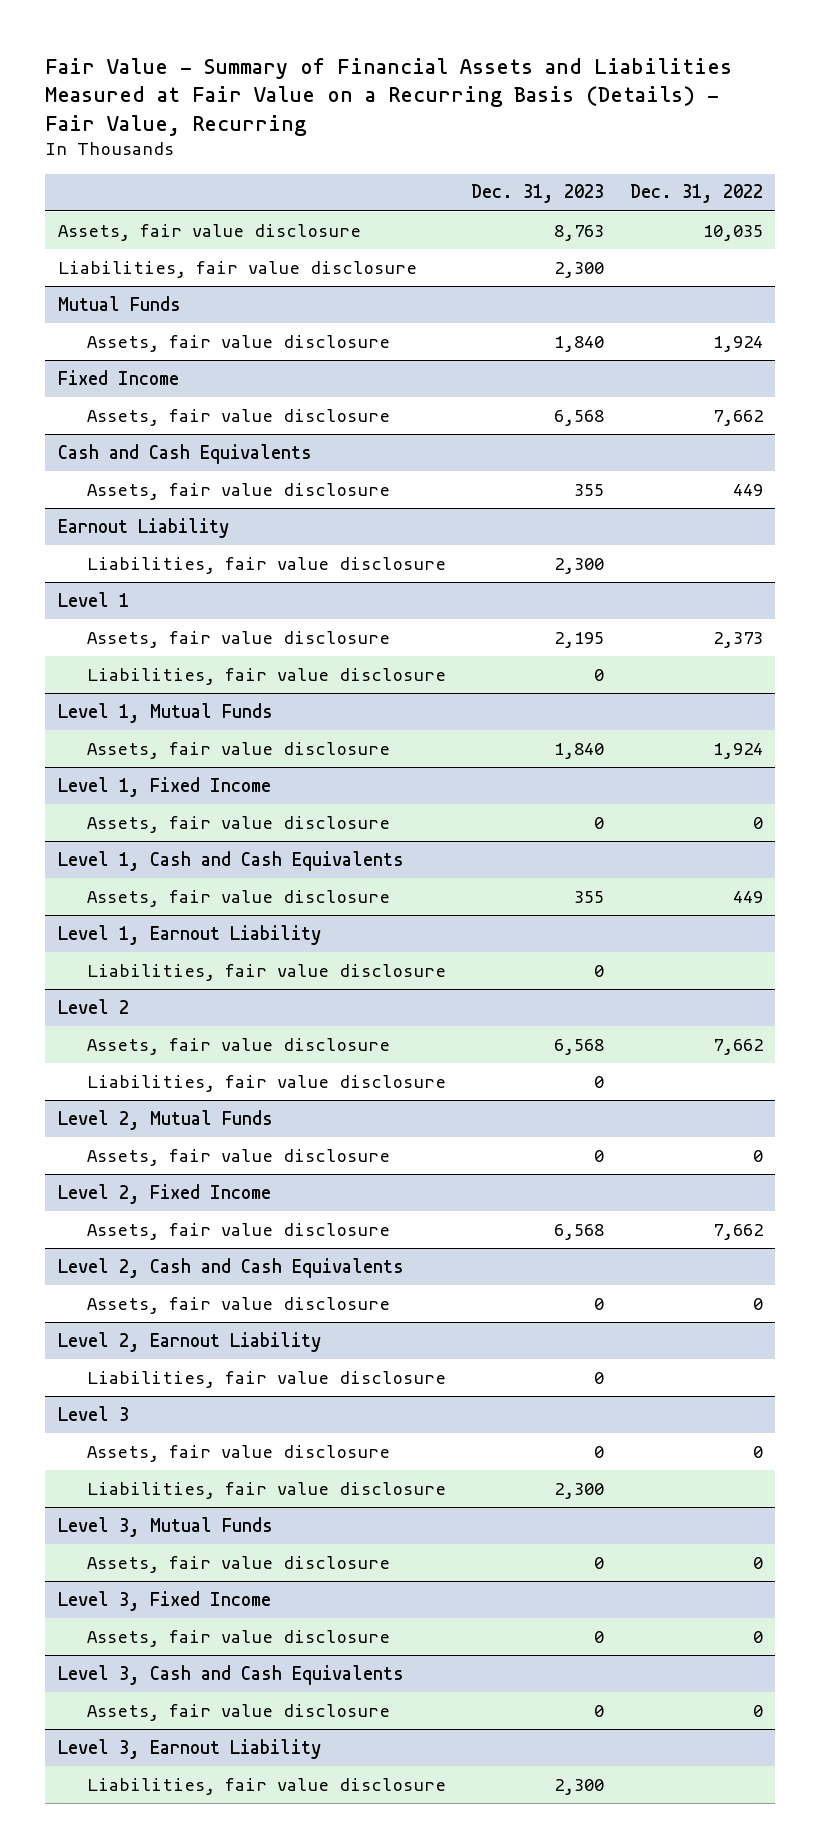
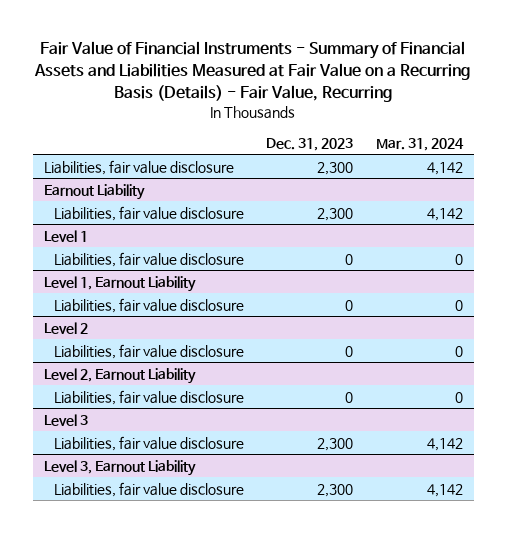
- Fair Value - Summary of Financial Assets and Liabilities Measured at Fair Value on a Recurring Basis (Details) - Fair Value, Recurring
+ Fair Value of Financial Instruments - Summary of Financial Assets and Liabilities Measured at Fair Value on a Recurring Basis (Details) - Fair Value, Recurring
- | Dec. 31, 2023 | Dec. 31, 2022
+ | Dec. 31, 2023 | Mar. 31, 2024
- Assets, fair value disclosure | 8,763 | 10,035
- Mutual Funds
- Assets, fair value disclosure | 1,840 | 1,924
- Fixed Income
- Assets, fair value disclosure | 6,568 | 7,662
- Cash and Cash Equivalents
- Assets, fair value disclosure | 355 | 449
@ Level 1
- Assets, fair value disclosure | 2,195 | 2,373
- Level 1, Mutual Funds
- Assets, fair value disclosure | 1,840 | 1,924
- Level 1, Fixed Income
- Assets, fair value disclosure | 0 | 0
- Level 1, Cash and Cash Equivalents
- Assets, fair value disclosure | 355 | 449
@ Level 2
- Assets, fair value disclosure | 6,568 | 7,662
- Level 2, Mutual Funds
- Assets, fair value disclosure | 0 | 0
- Level 2, Fixed Income
- Assets, fair value disclosure | 6,568 | 7,662
- Level 2, Cash and Cash Equivalents
- Assets, fair value disclosure | 0 | 0
@ Level 3
- Assets, fair value disclosure | 0 | 0
- Level 3, Mutual Funds
- Assets, fair value disclosure | 0 | 0
- Level 3, Fixed Income
- Assets, fair value disclosure | 0 | 0
- Level 3, Cash and Cash Equivalents
- Assets, fair value disclosure | 0 | 0

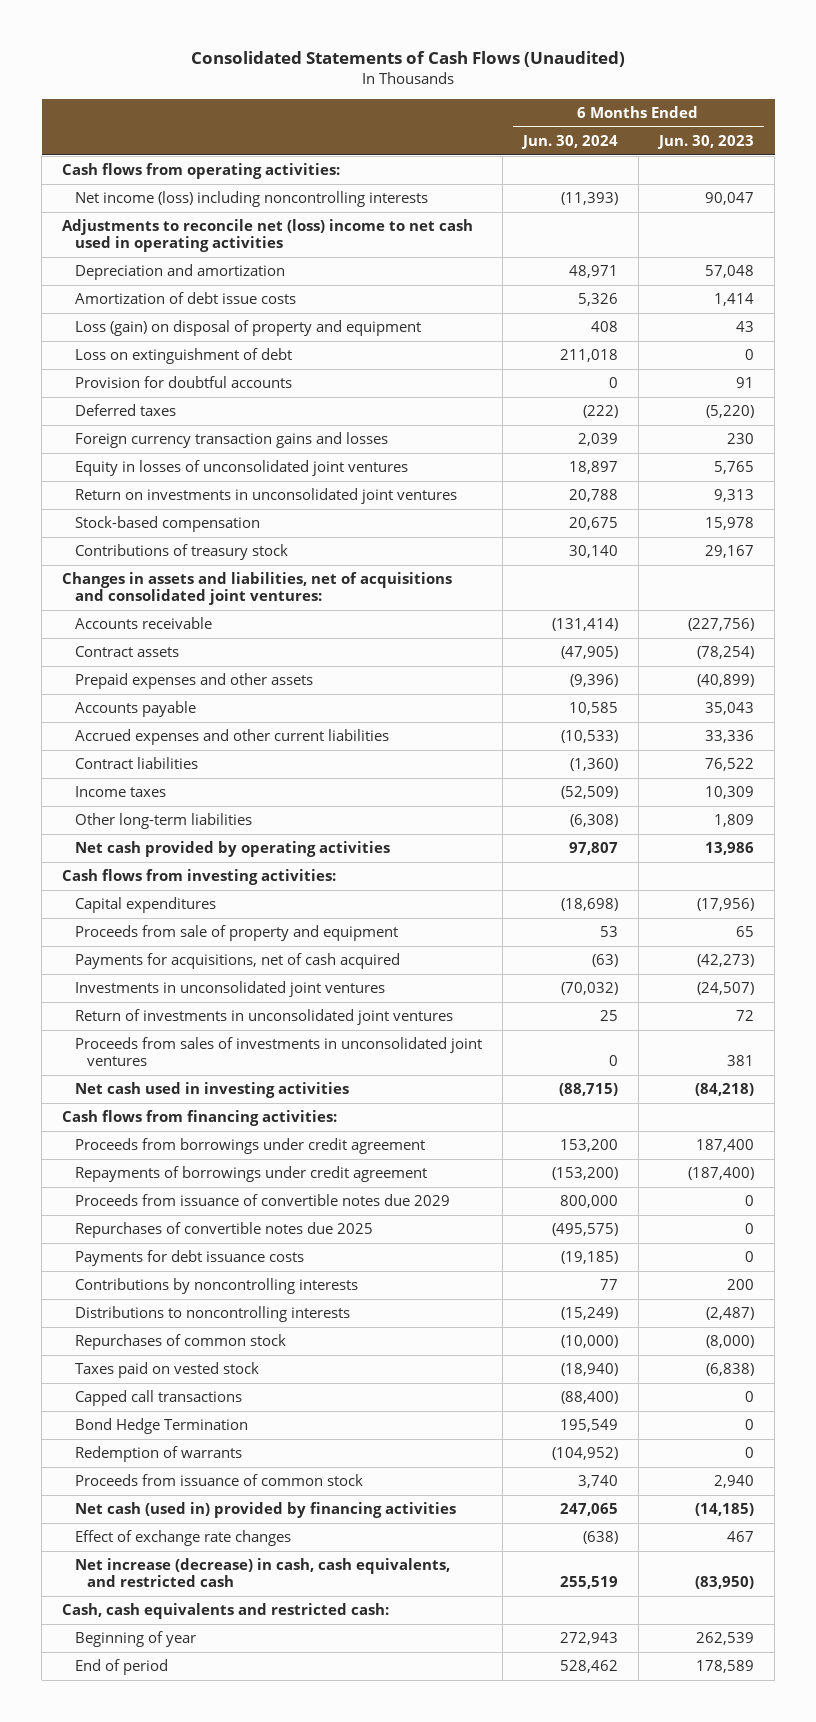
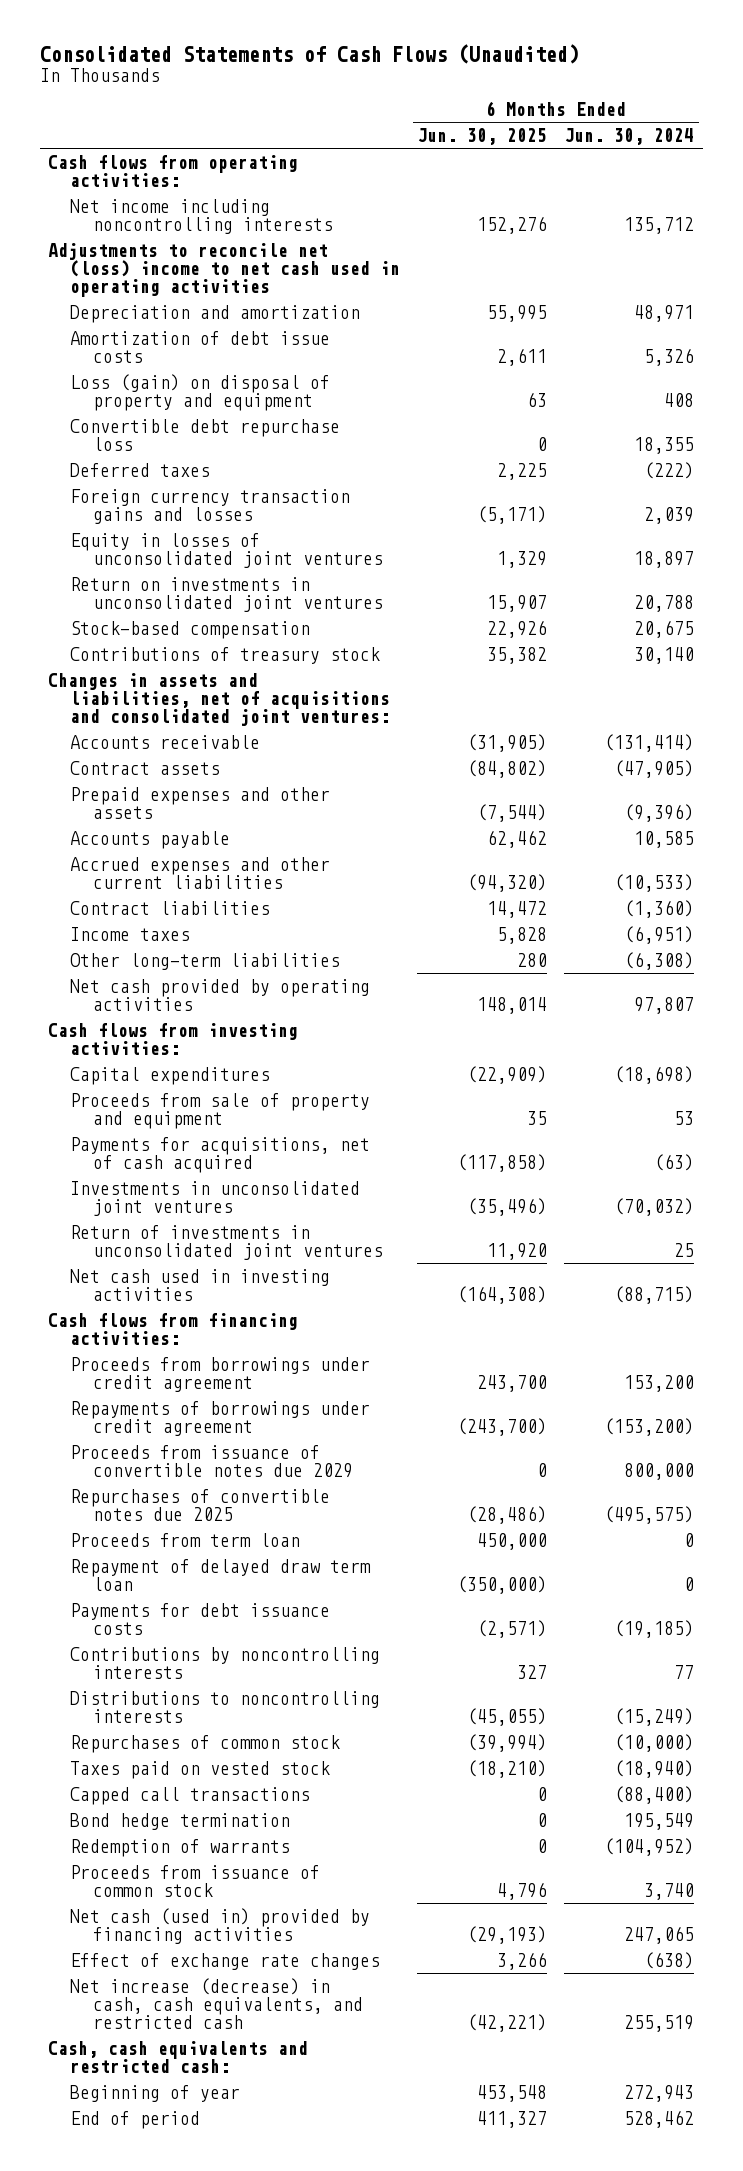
- | 6 Months Ended Jun. 30, 2024 | 6 Months Ended Jun. 30, 2023
+ | 6 Months Ended Jun. 30, 2025 | 6 Months Ended Jun. 30, 2024
- Net income (loss) including noncontrolling interests | (11,393) | 90,047
+ Net income including noncontrolling interests | 152,276 | 135,712
- Loss on extinguishment of debt | 211,018 | 0
- Provision for doubtful accounts | 0 | 91
+ Convertible debt repurchase loss | 0 | 18,355
- Income taxes | (52,509) | 10,309
+ Income taxes | 5,828 | (6,951)
- Proceeds from sales of investments in unconsolidated joint ventures | 0 | 381
+ Proceeds from term loan | 450,000 | 0
+ Repayment of delayed draw term loan | (350,000) | 0
- Bond Hedge Termination | 195,549 | 0
+ Bond hedge termination | 0 | 195,549

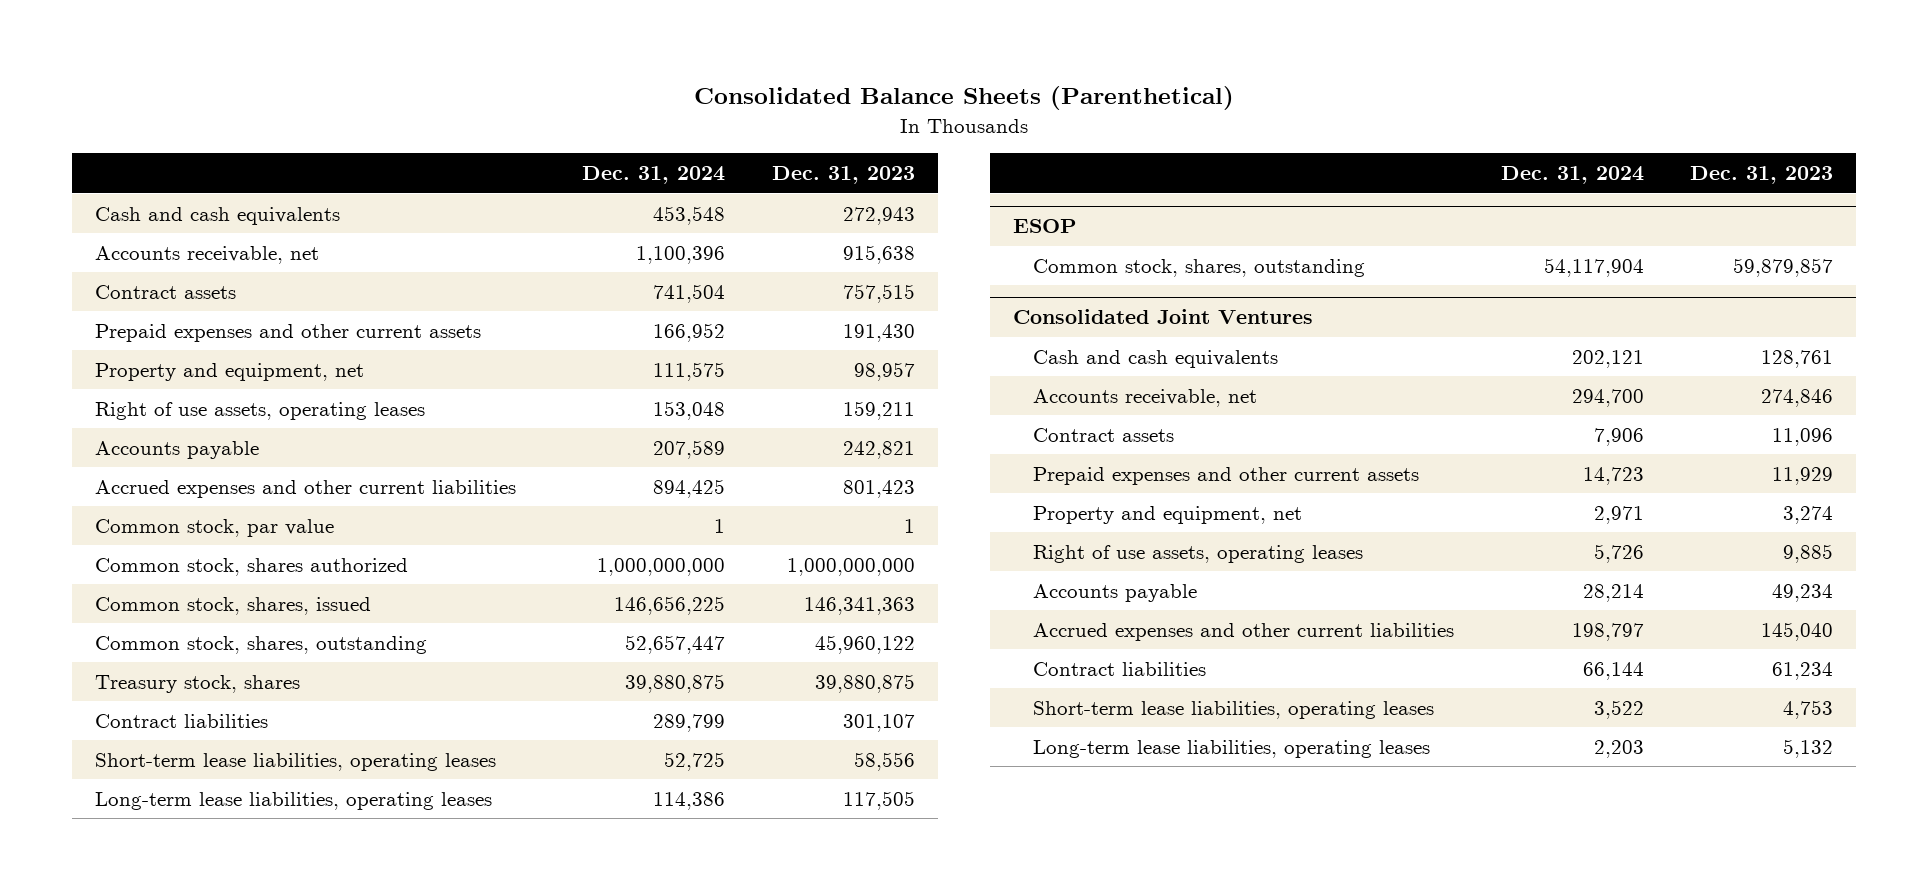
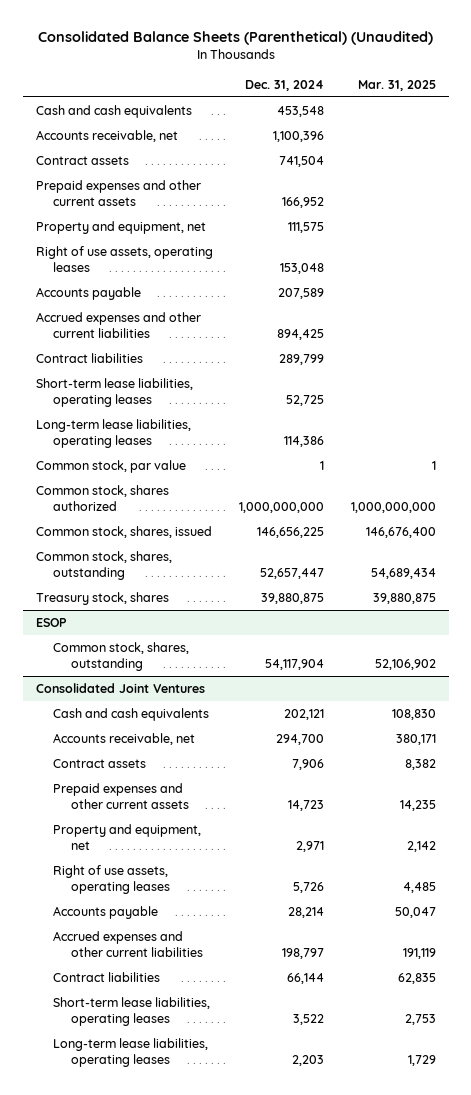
- Consolidated Balance Sheets (Parenthetical)
+ Consolidated Balance Sheets (Parenthetical) (Unaudited)
- | Dec. 31, 2024 | Dec. 31, 2023
+ | Dec. 31, 2024 | Mar. 31, 2025
moved up: Contract liabilities | 289,799 |
moved up: Short-term lease liabilities, operating leases | 52,725 |
moved up: Long-term lease liabilities, operating leases | 114,386 |

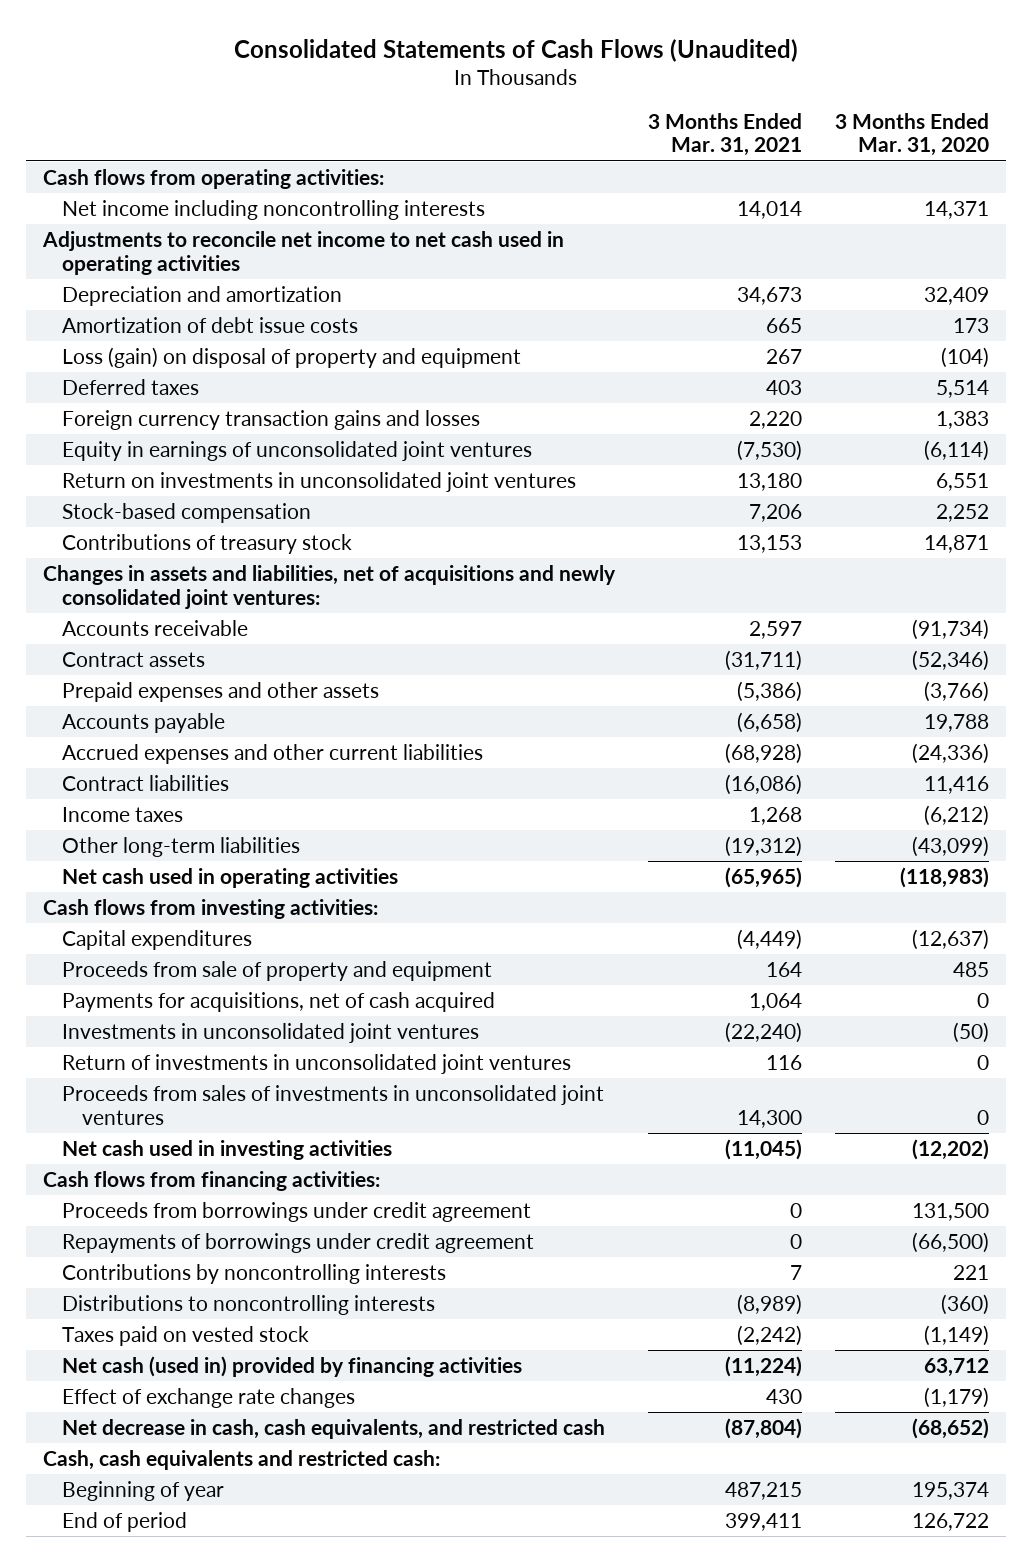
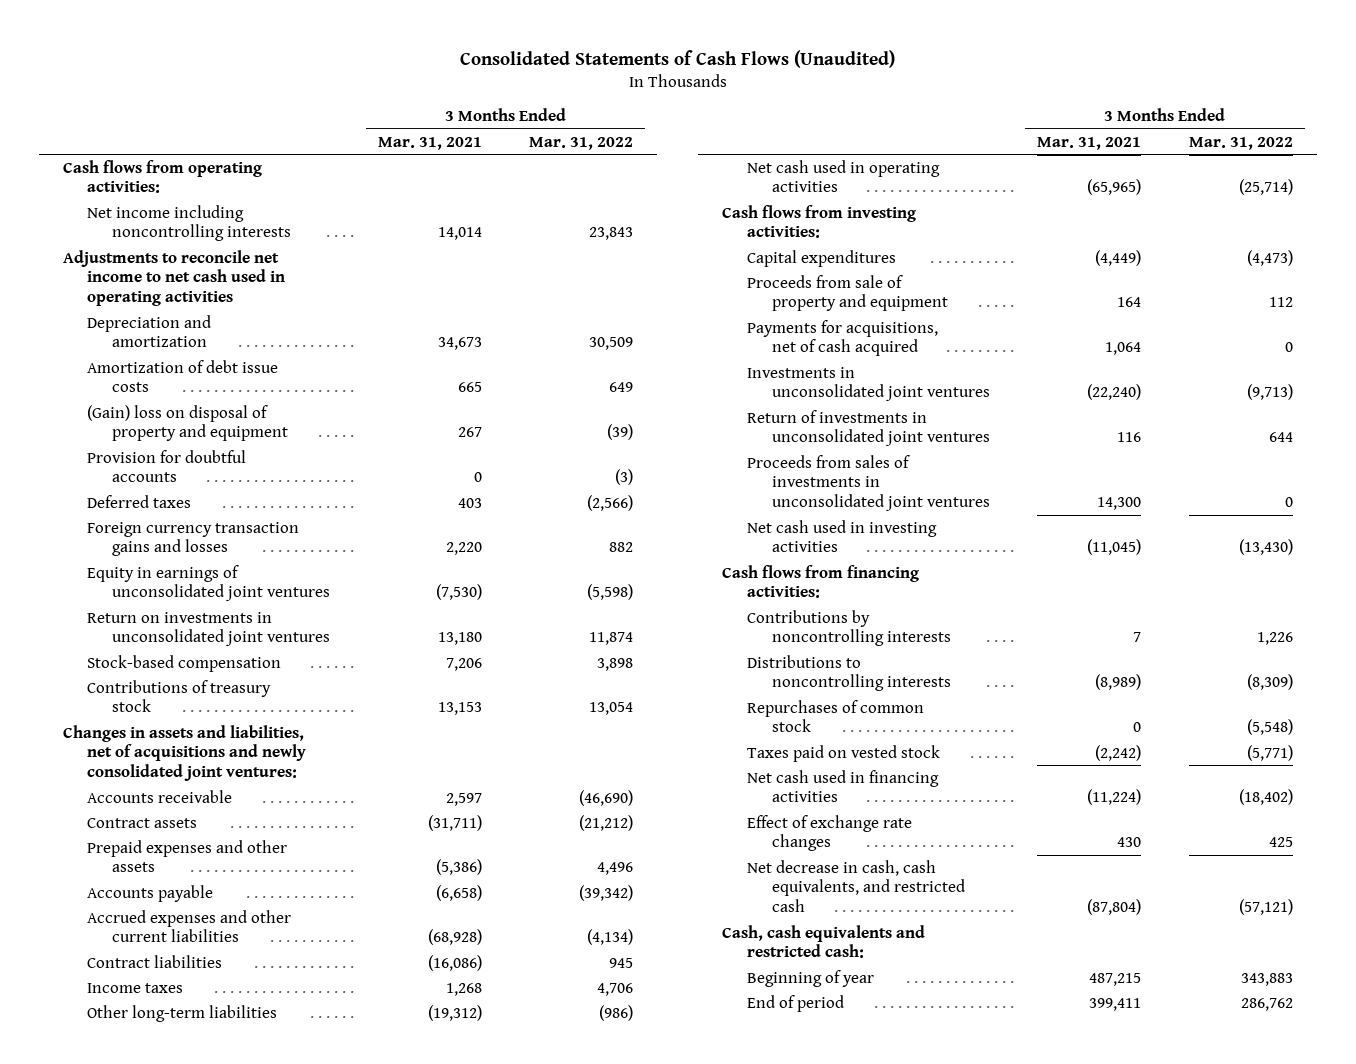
- | 3 Months Ended Mar. 31, 2021 | 3 Months Ended Mar. 31, 2020
+ | 3 Months Ended Mar. 31, 2021 | 3 Months Ended Mar. 31, 2022
- Loss (gain) on disposal of property and equipment | 267 | (104)
+ (Gain) loss on disposal of property and equipment | 267 | (39)
+ Provision for doubtful accounts | 0 | (3)
- Proceeds from borrowings under credit agreement | 0 | 131,500
- Repayments of borrowings under credit agreement | 0 | (66,500)
+ Repurchases of common stock | 0 | (5,548)
- Net cash (used in) provided by financing activities | (11,224) | 63,712
+ Net cash used in financing activities | (11,224) | (18,402)

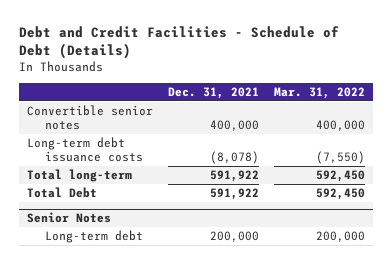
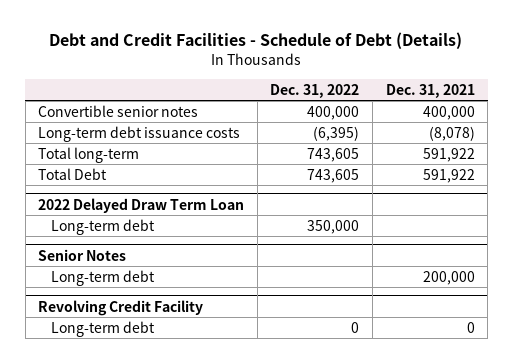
- | Dec. 31, 2021 | Mar. 31, 2022
+ | Dec. 31, 2022 | Dec. 31, 2021
+ 2022 Delayed Draw Term Loan
+ Long-term debt | 350,000 |
+ Revolving Credit Facility
+ Long-term debt | 0 | 0

